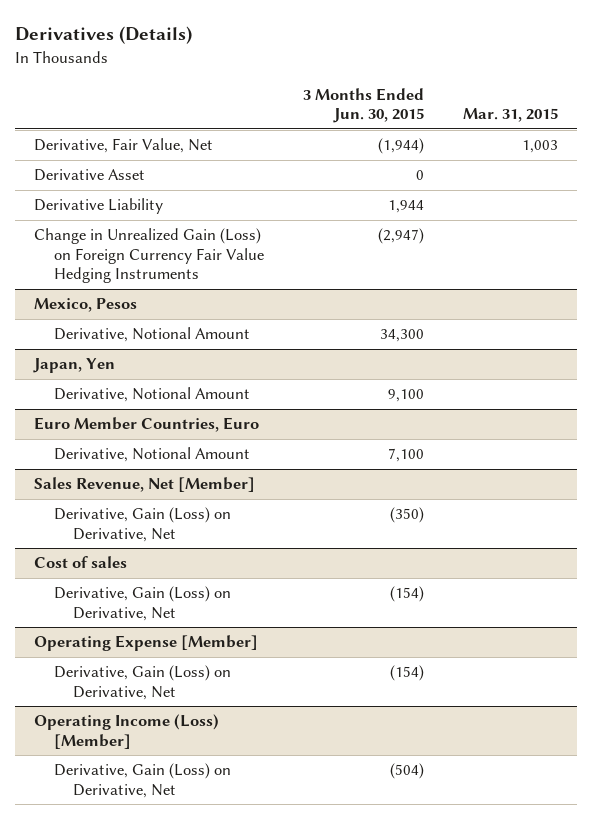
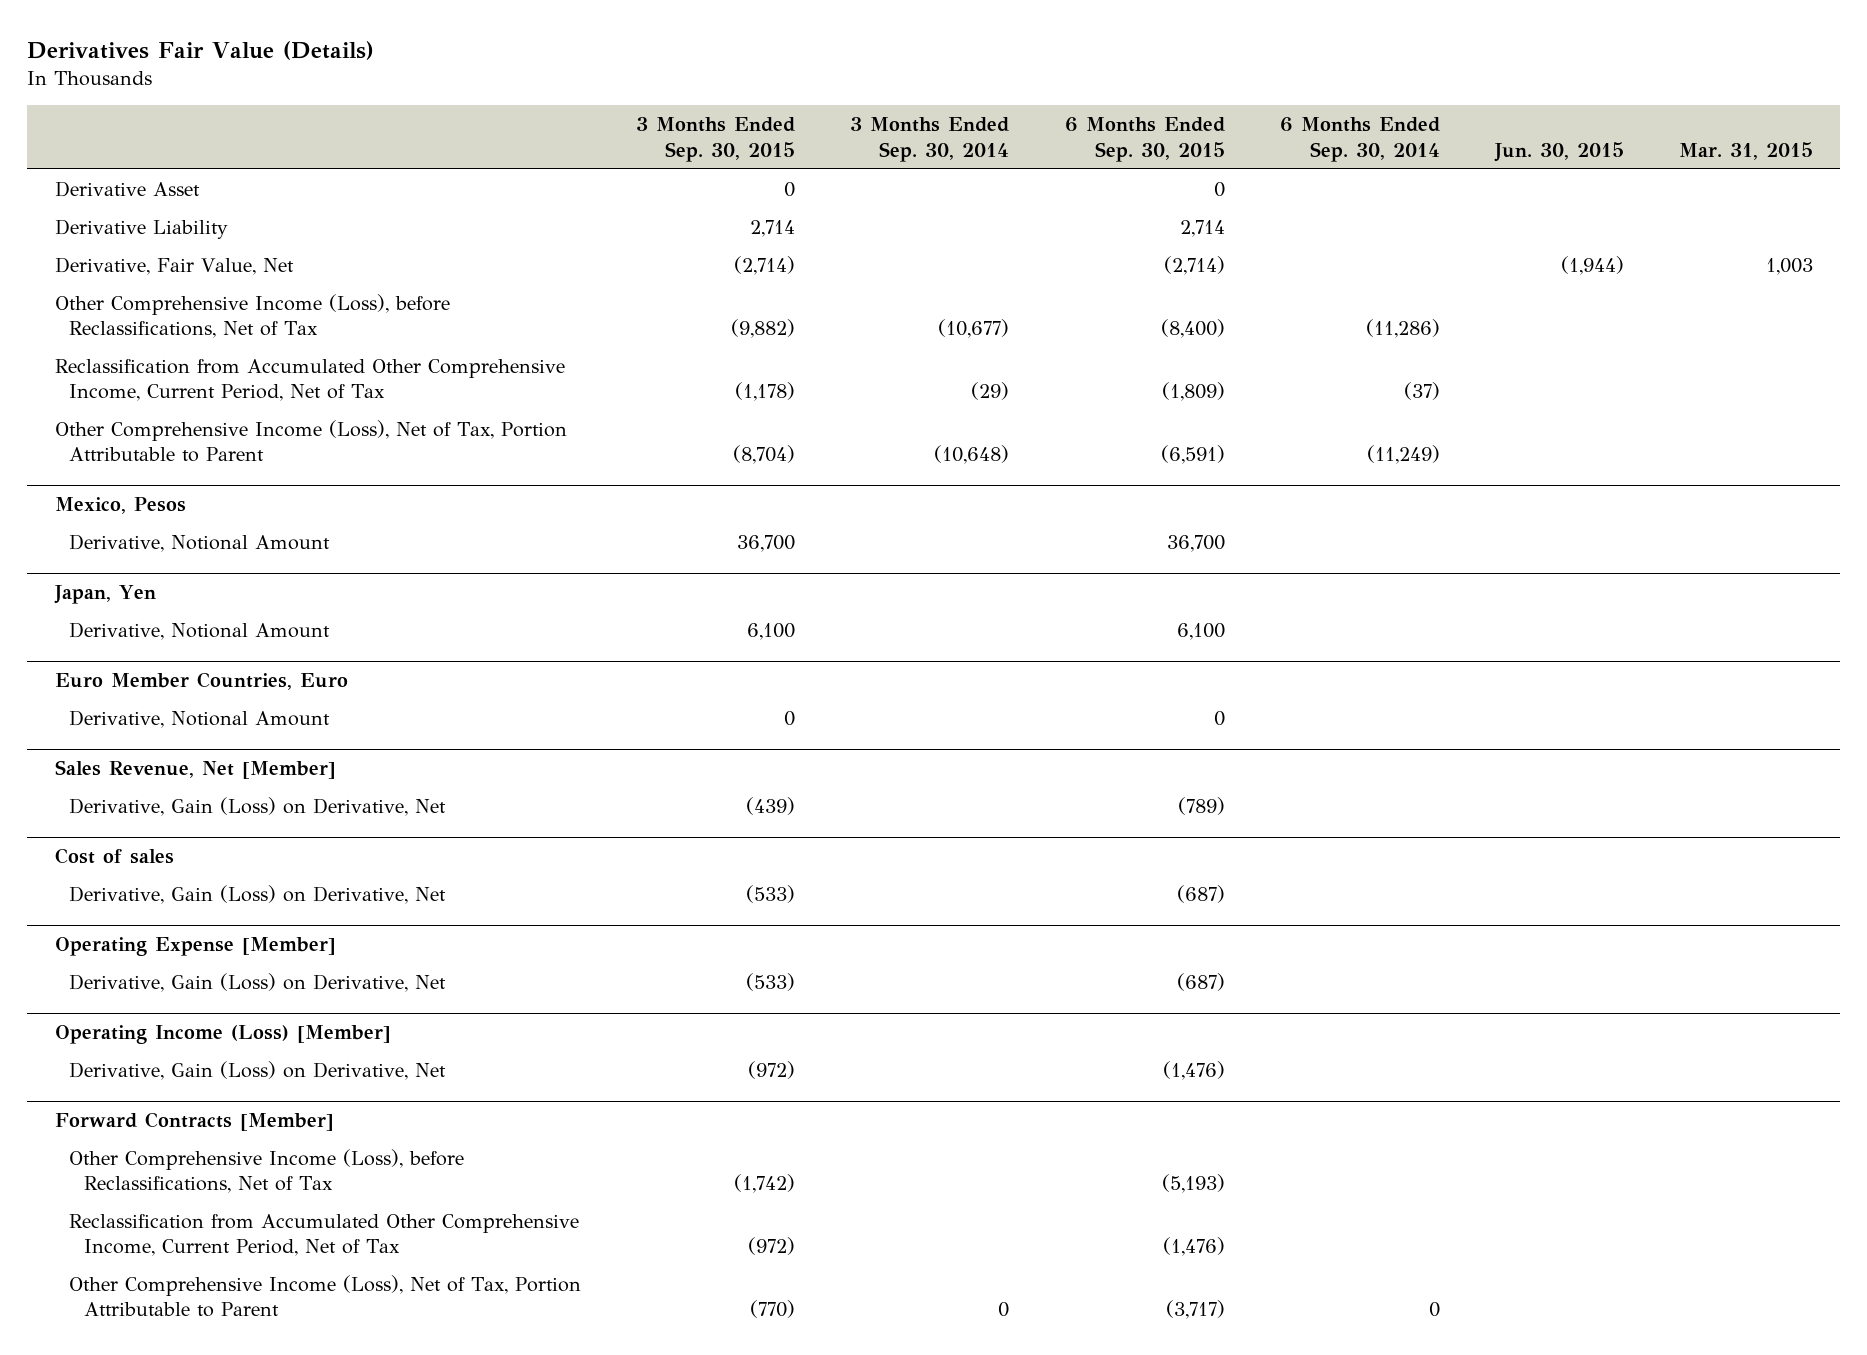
- Derivatives (Details)
+ Derivatives Fair Value (Details)
- | 3 Months Ended Jun. 30, 2015 | Mar. 31, 2015
+ | 3 Months Ended Sep. 30, 2015 | 3 Months Ended Sep. 30, 2014 | 6 Months Ended Sep. 30, 2015 | 6 Months Ended Sep. 30, 2014 | Jun. 30, 2015 | Mar. 31, 2015
- Change in Unrealized Gain (Loss) on Foreign Currency Fair Value Hedging Instruments | (2,947) |
moved down: Derivative, Fair Value, Net | (2,714) | | (2,714) | | (1,944) | 1,003
+ Other Comprehensive Income (Loss), before Reclassifications, Net of Tax | (9,882) | (10,677) | (8,400) | (11,286) | |
+ Reclassification from Accumulated Other Comprehensive Income, Current Period, Net of Tax | (1,178) | (29) | (1,809) | (37) | |
+ Other Comprehensive Income (Loss), Net of Tax, Portion Attributable to Parent | (8,704) | (10,648) | (6,591) | (11,249) | |
+ Forward Contracts [Member]
+ Other Comprehensive Income (Loss), before Reclassifications, Net of Tax | (1,742) | | (5,193) | | |
+ Reclassification from Accumulated Other Comprehensive Income, Current Period, Net of Tax | (972) | | (1,476) | | |
+ Other Comprehensive Income (Loss), Net of Tax, Portion Attributable to Parent | (770) | 0 | (3,717) | 0 | |

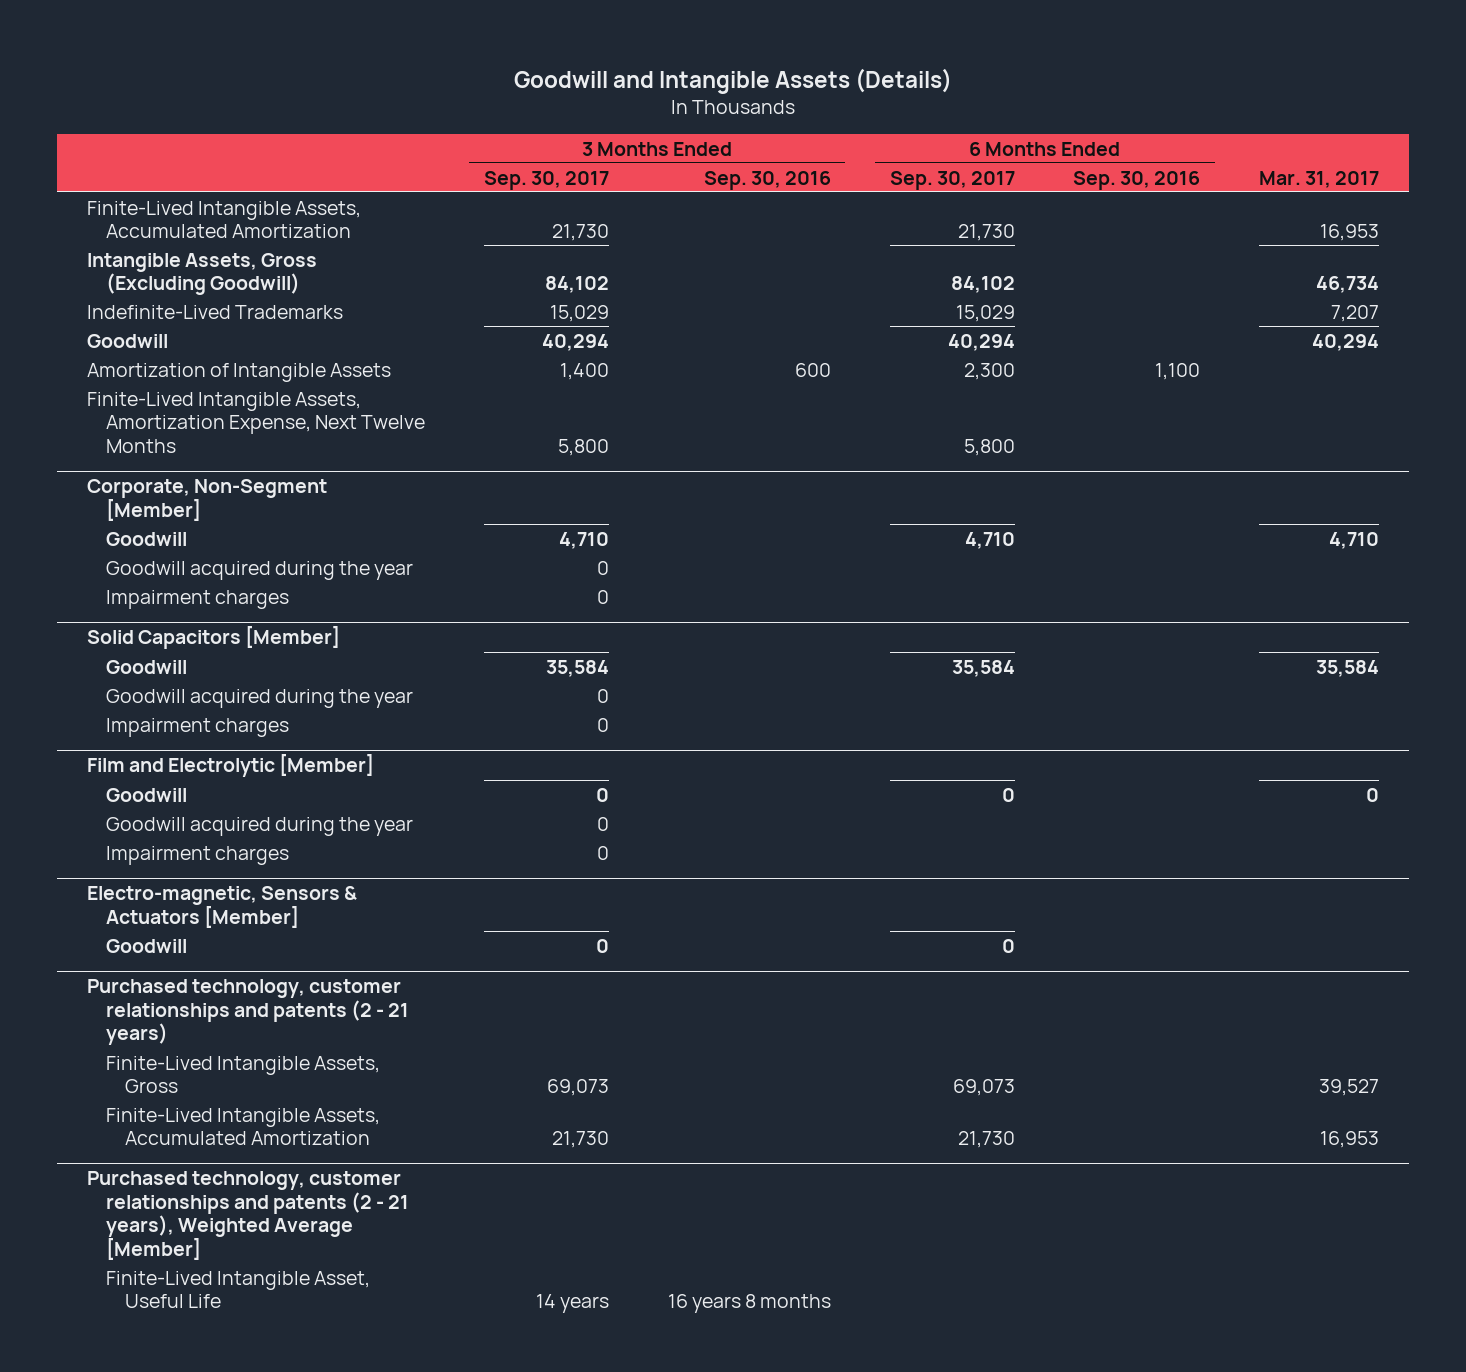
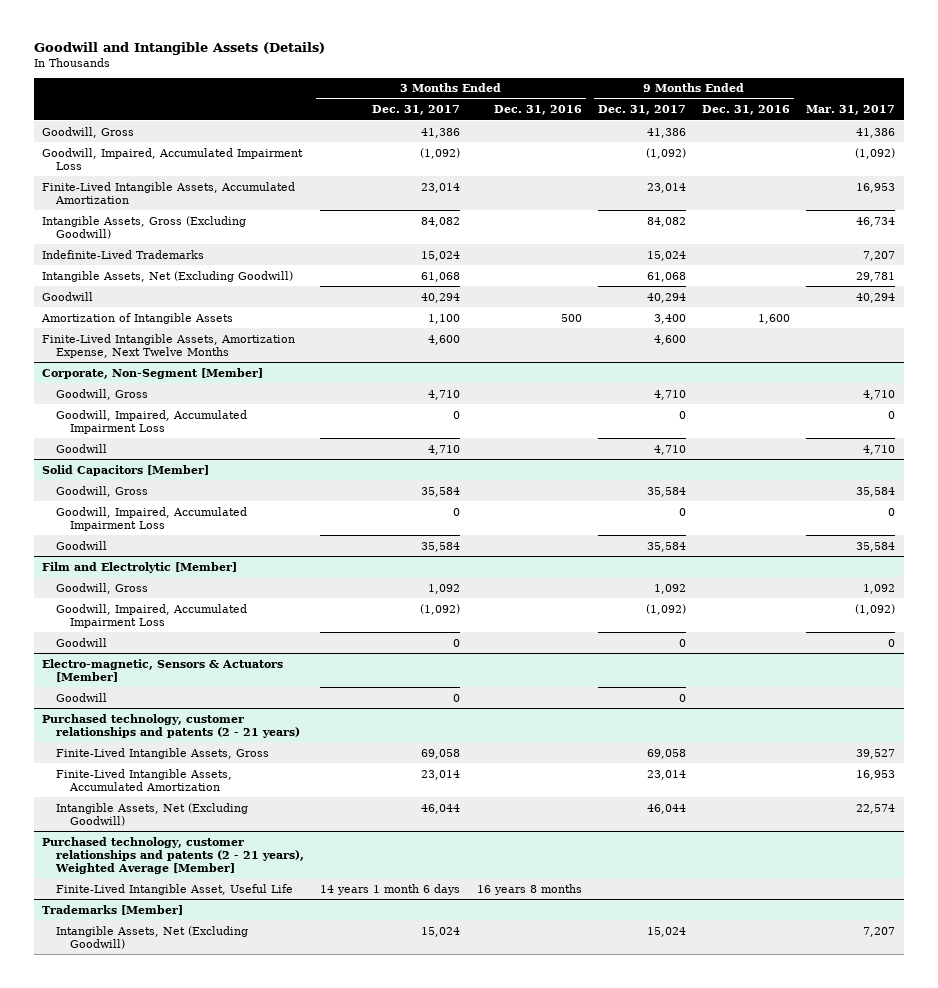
- | 3 Months Ended Sep. 30, 2017 | 3 Months Ended Sep. 30, 2016 | 6 Months Ended Sep. 30, 2017 | 6 Months Ended Sep. 30, 2016 | Mar. 31, 2017
+ | 3 Months Ended Dec. 31, 2017 | 3 Months Ended Dec. 31, 2016 | 9 Months Ended Dec. 31, 2017 | 9 Months Ended Dec. 31, 2016 | Mar. 31, 2017
+ Goodwill, Gross | 41,386 | | 41,386 | | 41,386
+ Goodwill, Impaired, Accumulated Impairment Loss | (1,092) | | (1,092) | | (1,092)
+ Intangible Assets, Net (Excluding Goodwill) | 61,068 | | 61,068 | | 29,781
@ Corporate, Non-Segment [Member]
+ Goodwill, Gross | 4,710 | | 4,710 | | 4,710
+ Goodwill, Impaired, Accumulated Impairment Loss | 0 | | 0 | | 0
- Goodwill acquired during the year | 0 | | | |
- Impairment charges | 0 | | | |
@ Solid Capacitors [Member]
+ Goodwill, Gross | 35,584 | | 35,584 | | 35,584
+ Goodwill, Impaired, Accumulated Impairment Loss | 0 | | 0 | | 0
- Goodwill acquired during the year | 0 | | | |
- Impairment charges | 0 | | | |
@ Film and Electrolytic [Member]
+ Goodwill, Gross | 1,092 | | 1,092 | | 1,092
+ Goodwill, Impaired, Accumulated Impairment Loss | (1,092) | | (1,092) | | (1,092)
- Goodwill acquired during the year | 0 | | | |
- Impairment charges | 0 | | | |
@ Purchased technology, customer relationships and patents (2 - 21 years)
+ Intangible Assets, Net (Excluding Goodwill) | 46,044 | | 46,044 | | 22,574
+ Trademarks [Member]
+ Intangible Assets, Net (Excluding Goodwill) | 15,024 | | 15,024 | | 7,207

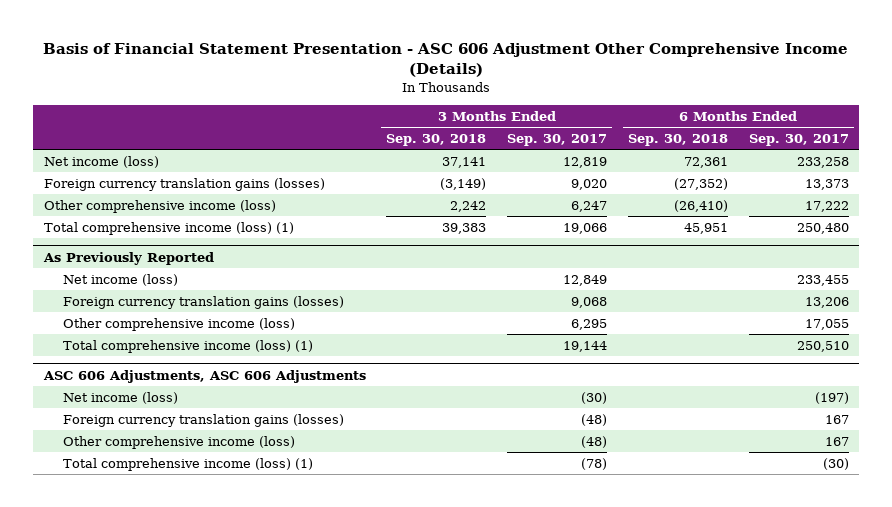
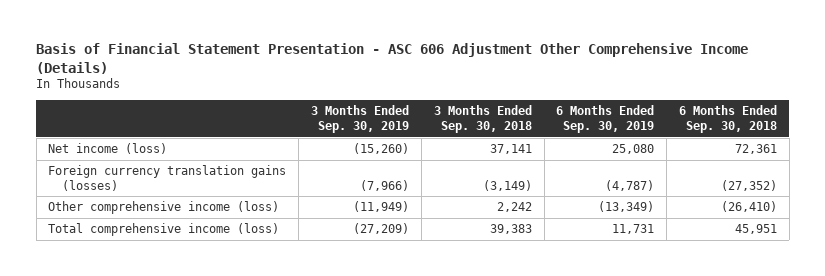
- | 3 Months Ended Sep. 30, 2018 | 3 Months Ended Sep. 30, 2017 | 6 Months Ended Sep. 30, 2018 | 6 Months Ended Sep. 30, 2017
+ | 3 Months Ended Sep. 30, 2019 | 3 Months Ended Sep. 30, 2018 | 6 Months Ended Sep. 30, 2019 | 6 Months Ended Sep. 30, 2018
- Total comprehensive income (loss) (1) | 39,383 | 19,066 | 45,951 | 250,480
- As Previously Reported
- Net income (loss) | | 12,849 | | 233,455
- Foreign currency translation gains (losses) | | 9,068 | | 13,206
- Other comprehensive income (loss) | | 6,295 | | 17,055
- Total comprehensive income (loss) (1) | | 19,144 | | 250,510
- ASC 606 Adjustments, ASC 606 Adjustments
- Net income (loss) | | (30) | | (197)
- Foreign currency translation gains (losses) | | (48) | | 167
- Other comprehensive income (loss) | | (48) | | 167
- Total comprehensive income (loss) (1) | | (78) | | (30)
+ Total comprehensive income (loss) | (27,209) | 39,383 | 11,731 | 45,951

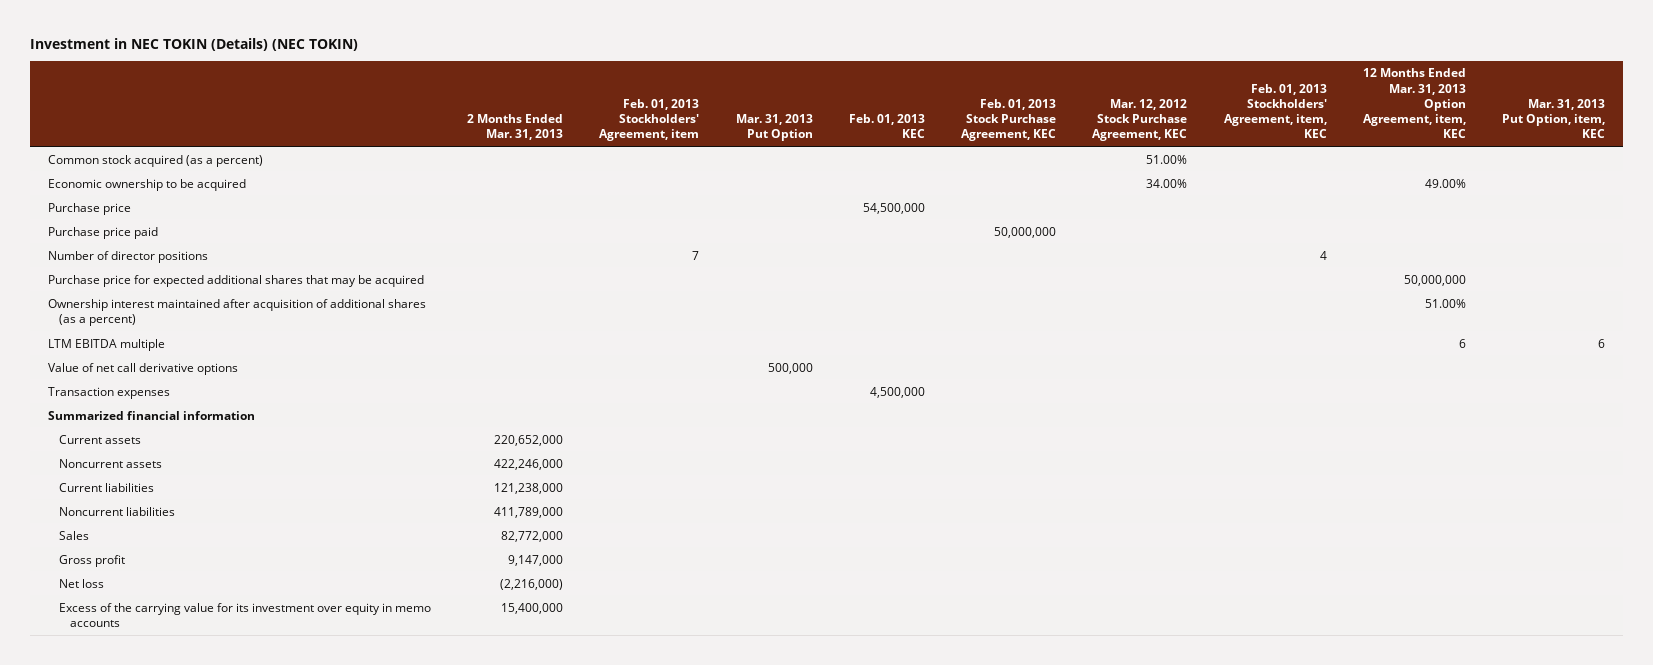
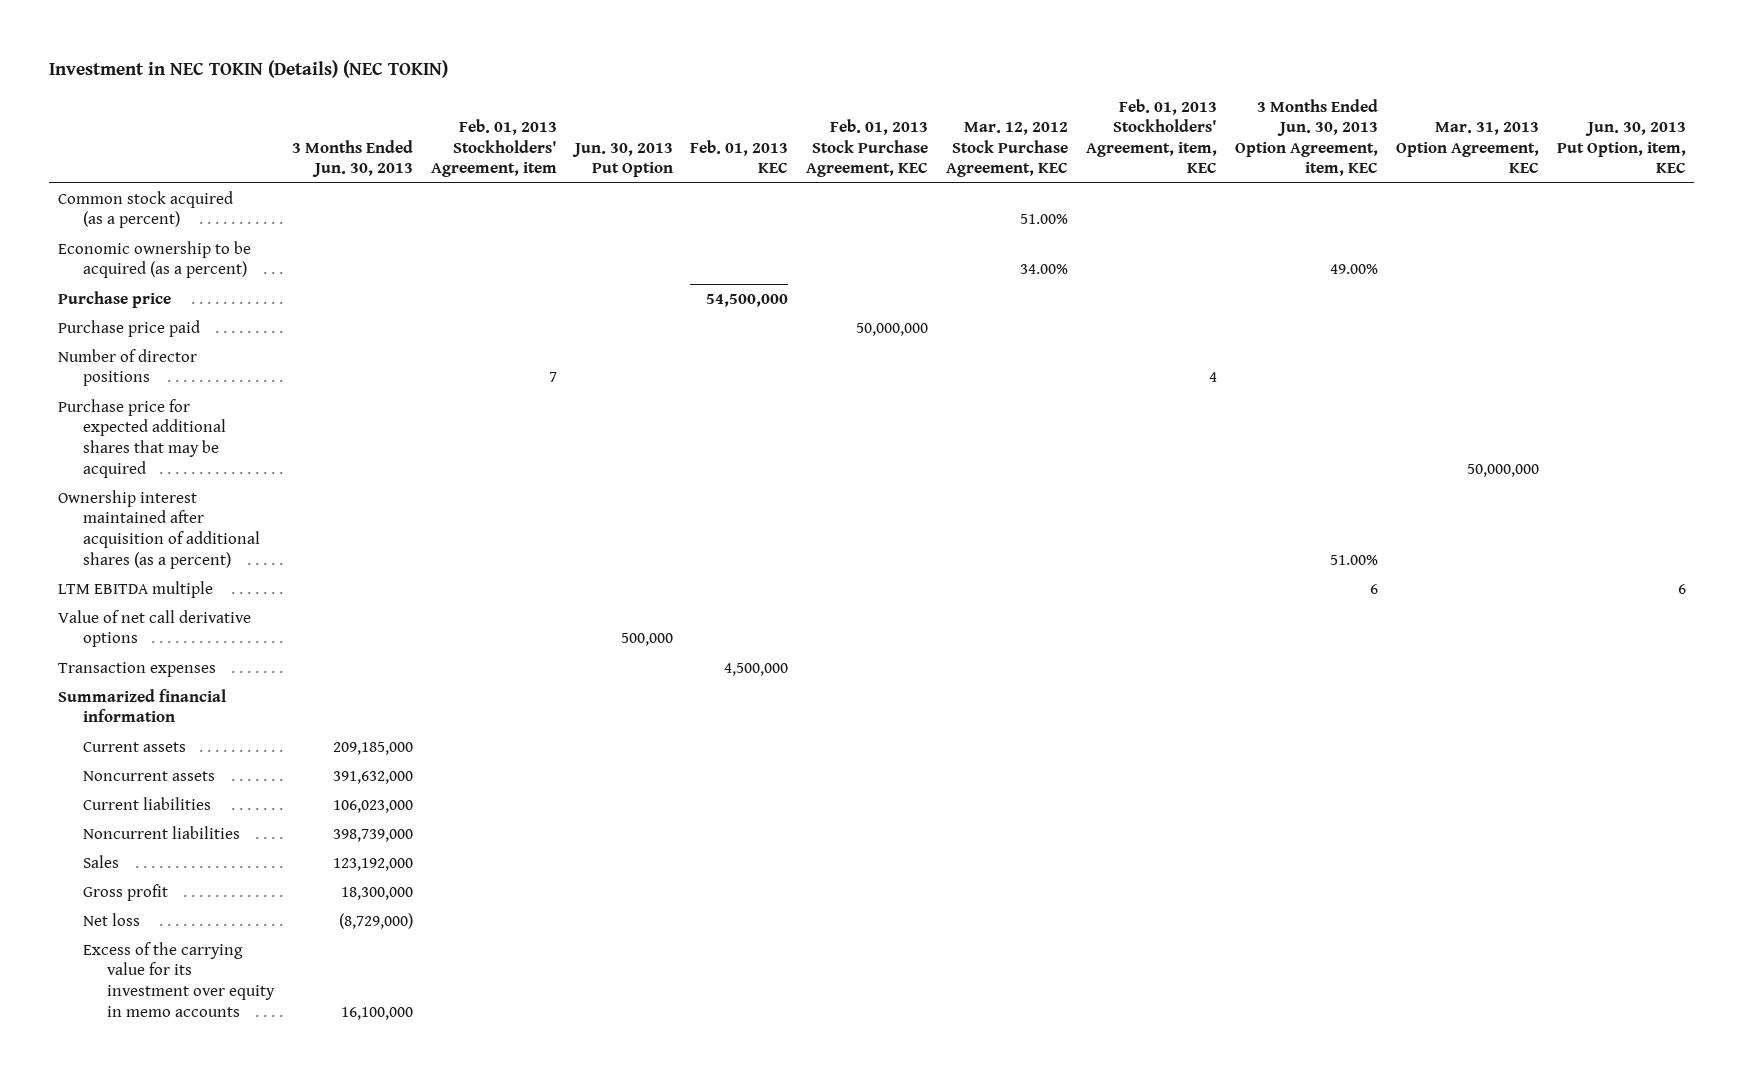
- | 2 Months Ended Mar. 31, 2013 | Feb. 01, 2013 Stockholders' Agreement, item | Mar. 31, 2013 Put Option | Feb. 01, 2013 KEC | Feb. 01, 2013 Stock Purchase Agreement, KEC | Mar. 12, 2012 Stock Purchase Agreement, KEC | Feb. 01, 2013 Stockholders' Agreement, item, KEC | 12 Months Ended Mar. 31, 2013 Option Agreement, item, KEC | Mar. 31, 2013 Put Option, item, KEC
+ | 3 Months Ended Jun. 30, 2013 | Feb. 01, 2013 Stockholders' Agreement, item | Jun. 30, 2013 Put Option | Feb. 01, 2013 KEC | Feb. 01, 2013 Stock Purchase Agreement, KEC | Mar. 12, 2012 Stock Purchase Agreement, KEC | Feb. 01, 2013 Stockholders' Agreement, item, KEC | 3 Months Ended Jun. 30, 2013 Option Agreement, item, KEC | Mar. 31, 2013 Option Agreement, KEC | Jun. 30, 2013 Put Option, item, KEC
- Economic ownership to be acquired | | | | | | 34.00% | | 49.00% |
+ Economic ownership to be acquired (as a percent) | | | | | | 34.00% | | 49.00% | |

